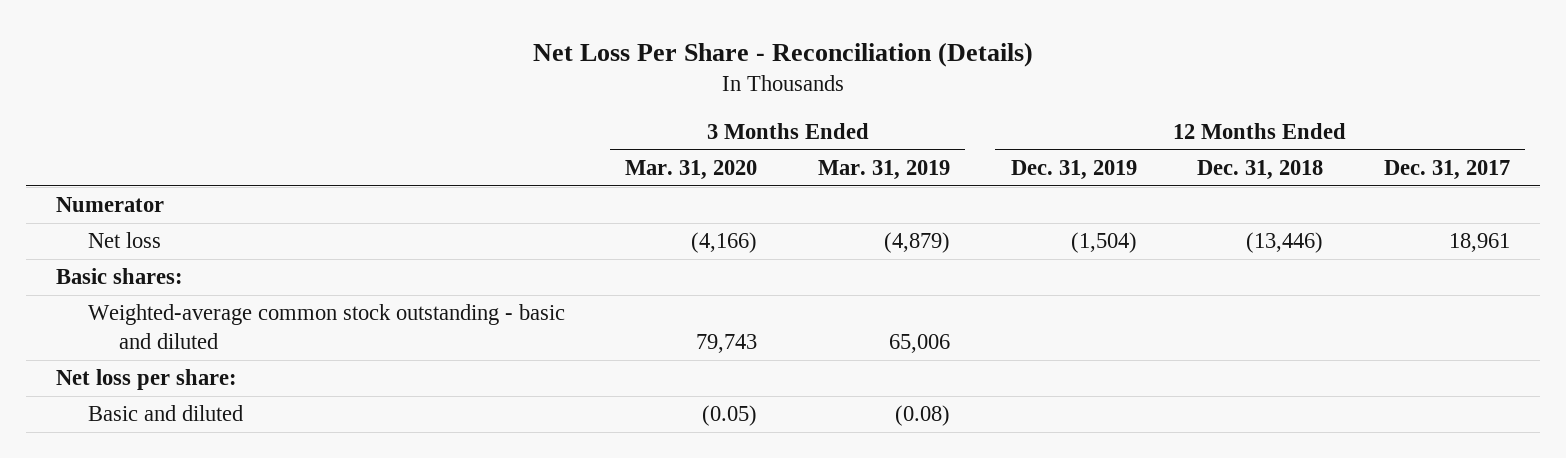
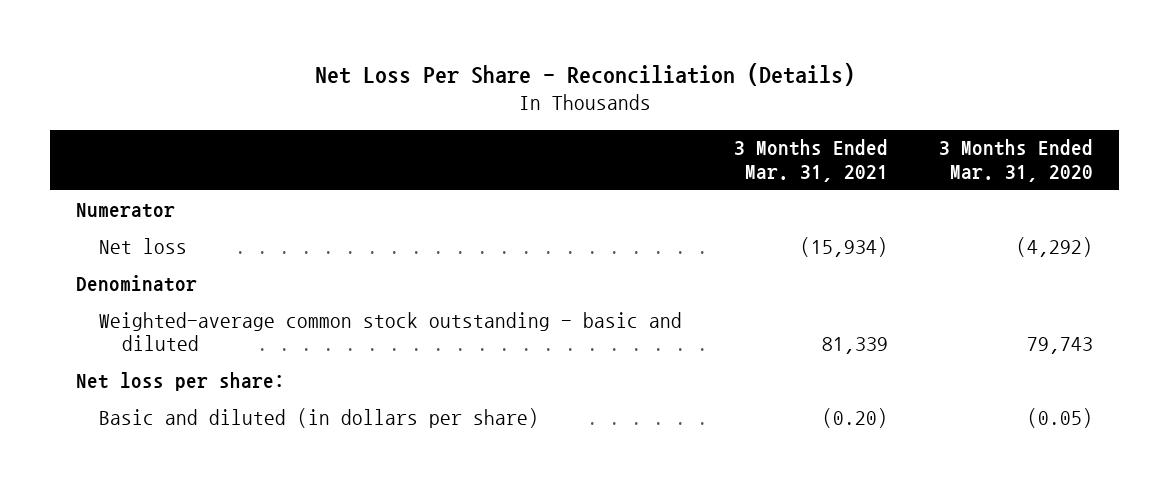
- | 3 Months Ended Mar. 31, 2020 | 3 Months Ended Mar. 31, 2019 | 12 Months Ended Dec. 31, 2019 | 12 Months Ended Dec. 31, 2018 | 12 Months Ended Dec. 31, 2017
+ | 3 Months Ended Mar. 31, 2021 | 3 Months Ended Mar. 31, 2020
- Net loss | (4,166) | (4,879) | (1,504) | (13,446) | 18,961
- Basic shares:
+ Net loss | (15,934) | (4,292)
+ Denominator
- Basic and diluted | (0.05) | (0.08) | | |
+ Basic and diluted (in dollars per share) | (0.20) | (0.05)

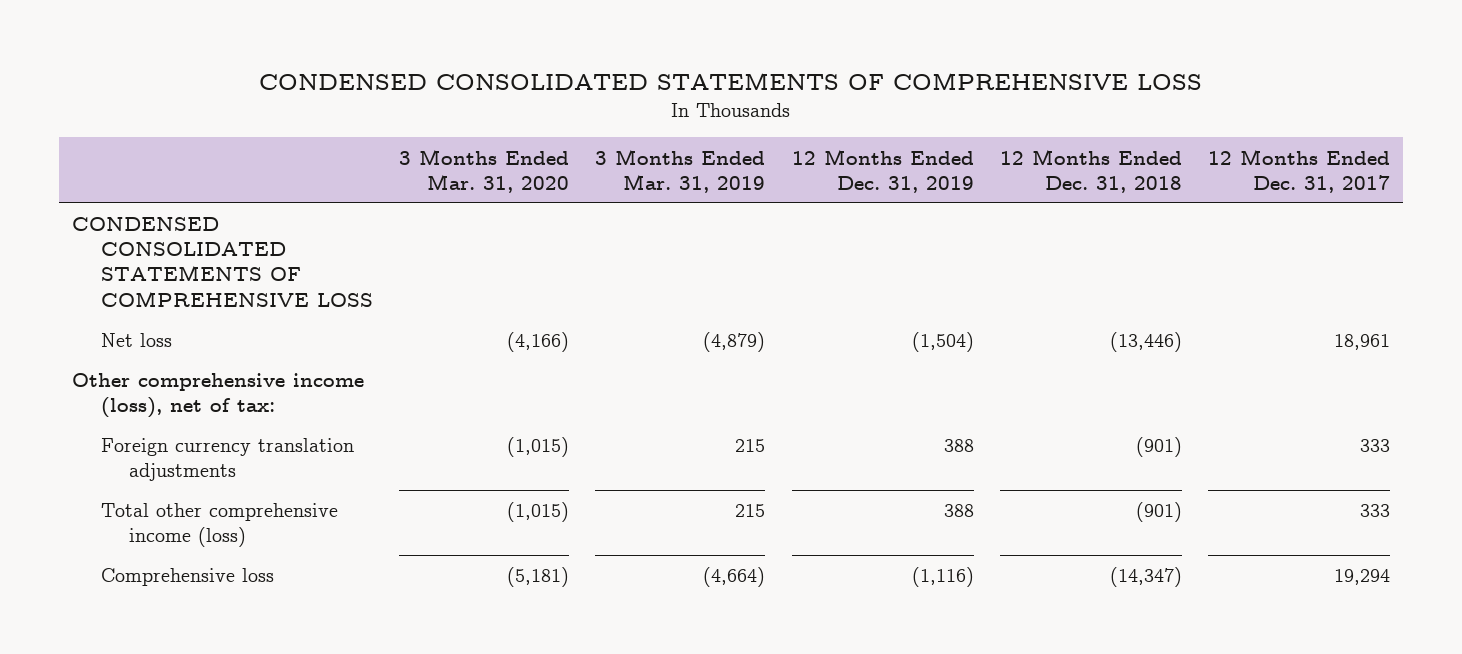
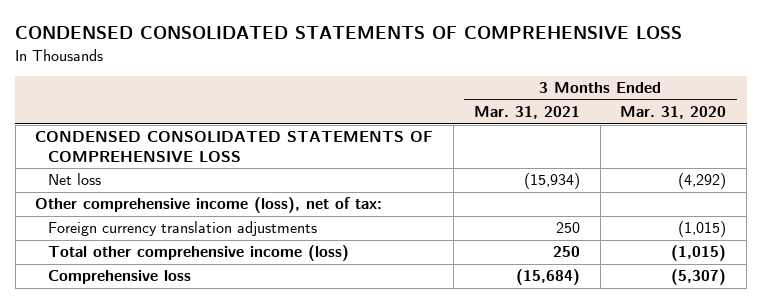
- | 3 Months Ended Mar. 31, 2020 | 3 Months Ended Mar. 31, 2019 | 12 Months Ended Dec. 31, 2019 | 12 Months Ended Dec. 31, 2018 | 12 Months Ended Dec. 31, 2017
+ | 3 Months Ended Mar. 31, 2021 | 3 Months Ended Mar. 31, 2020
- Net loss | (4,166) | (4,879) | (1,504) | (13,446) | 18,961
+ Net loss | (15,934) | (4,292)
- Comprehensive loss | (5,181) | (4,664) | (1,116) | (14,347) | 19,294
+ Comprehensive loss | (15,684) | (5,307)

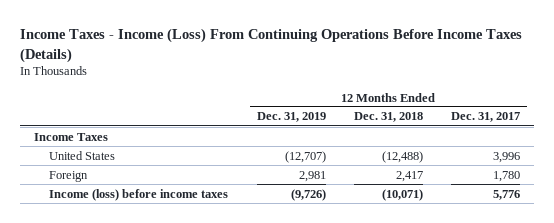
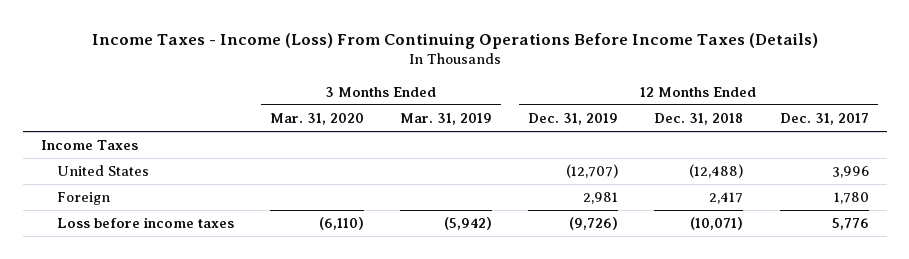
- | 12 Months Ended Dec. 31, 2019 | 12 Months Ended Dec. 31, 2018 | 12 Months Ended Dec. 31, 2017
+ | 3 Months Ended Mar. 31, 2020 | 3 Months Ended Mar. 31, 2019 | 12 Months Ended Dec. 31, 2019 | 12 Months Ended Dec. 31, 2018 | 12 Months Ended Dec. 31, 2017
- Income (loss) before income taxes | (9,726) | (10,071) | 5,776
+ Loss before income taxes | (6,110) | (5,942) | (9,726) | (10,071) | 5,776

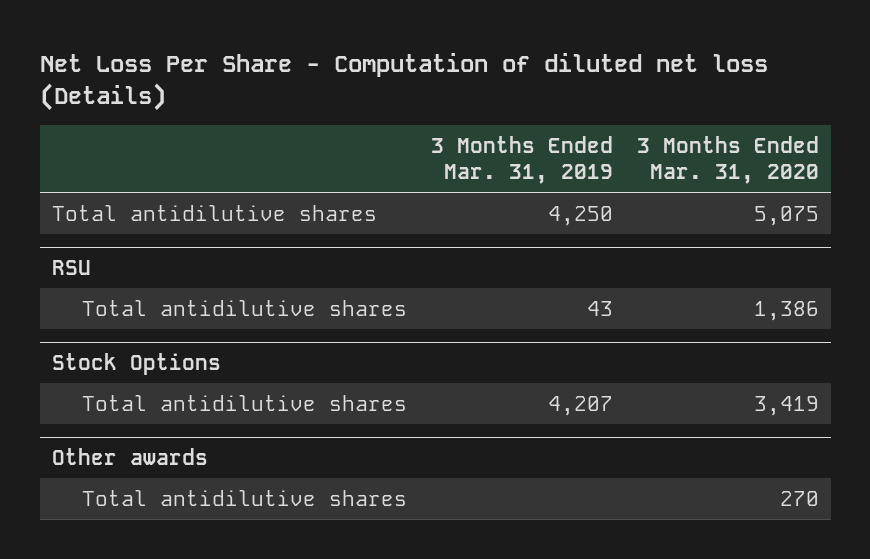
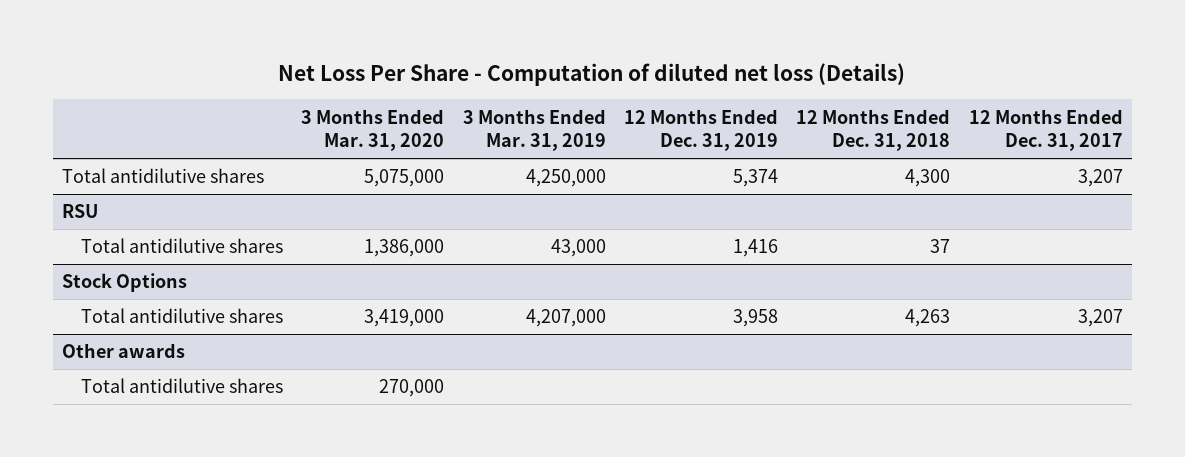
- | 3 Months Ended Mar. 31, 2019 | 3 Months Ended Mar. 31, 2020
+ | 3 Months Ended Mar. 31, 2020 | 3 Months Ended Mar. 31, 2019 | 12 Months Ended Dec. 31, 2019 | 12 Months Ended Dec. 31, 2018 | 12 Months Ended Dec. 31, 2017
- Total antidilutive shares | 4,250 | 5,075
+ Total antidilutive shares | 5,075,000 | 4,250,000 | 5,374 | 4,300 | 3,207
@ RSU
- Total antidilutive shares | 43 | 1,386
+ Total antidilutive shares | 1,386,000 | 43,000 | 1,416 | 37 |
@ Stock Options
- Total antidilutive shares | 4,207 | 3,419
+ Total antidilutive shares | 3,419,000 | 4,207,000 | 3,958 | 4,263 | 3,207
@ Other awards
- Total antidilutive shares | | 270
+ Total antidilutive shares | 270,000 | | | |

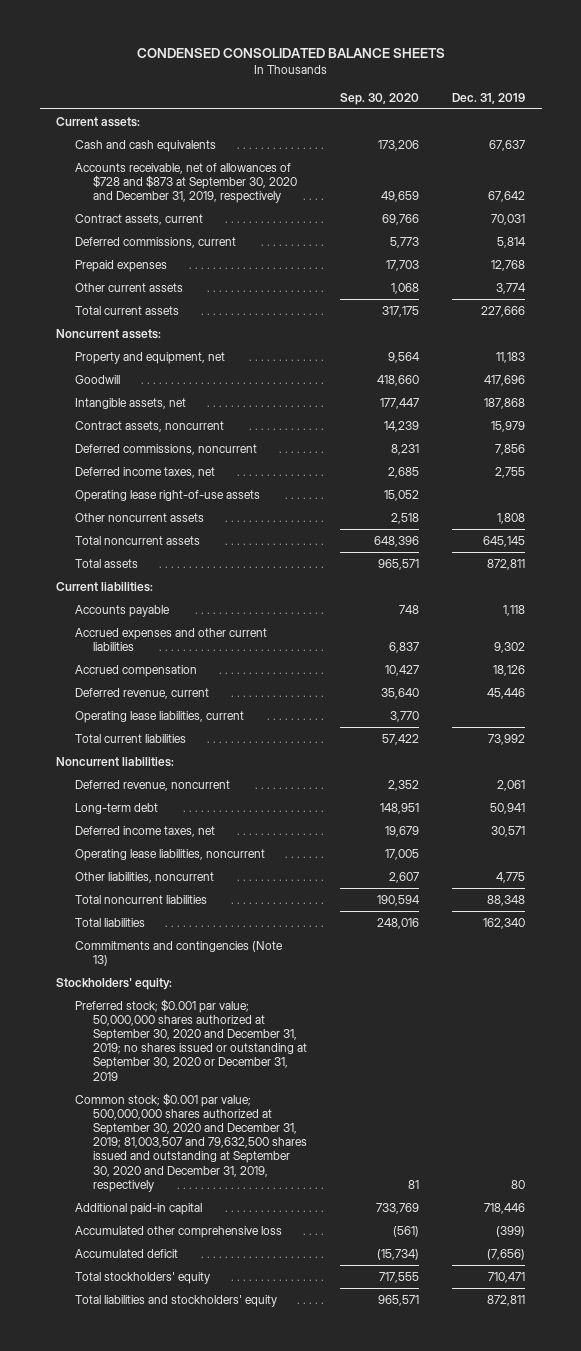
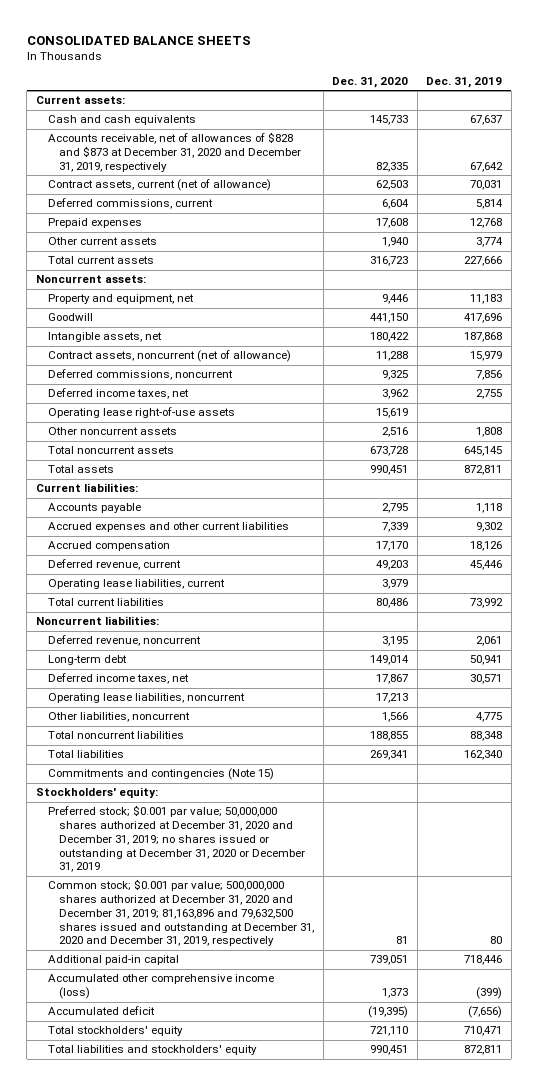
- CONDENSED CONSOLIDATED BALANCE SHEETS
+ CONSOLIDATED BALANCE SHEETS
- | Sep. 30, 2020 | Dec. 31, 2019
+ | Dec. 31, 2020 | Dec. 31, 2019
- Accounts receivable, net of allowances of $728 and $873 at September 30, 2020 and December 31, 2019, respectively | 49,659 | 67,642
- Contract assets, current | 69,766 | 70,031
+ Accounts receivable, net of allowances of $828 and $873 at December 31, 2020 and December 31, 2019, respectively | 82,335 | 67,642
+ Contract assets, current (net of allowance) | 62,503 | 70,031
- Contract assets, noncurrent | 14,239 | 15,979
+ Contract assets, noncurrent (net of allowance) | 11,288 | 15,979
- Commitments and contingencies (Note 13)
+ Commitments and contingencies (Note 15)
- Preferred stock; $0.001 par value; 50,000,000 shares authorized at September 30, 2020 and December 31, 2019; no shares issued or outstanding at September 30, 2020 or December 31, 2019
- Common stock; $0.001 par value; 500,000,000 shares authorized at September 30, 2020 and December 31, 2019; 81,003,507 and 79,632,500 shares issued and outstanding at September 30, 2020 and December 31, 2019, respectively | 81 | 80
+ Preferred stock; $0.001 par value; 50,000,000 shares authorized at December 31, 2020 and December 31, 2019; no shares issued or outstanding at December 31, 2020 or December 31, 2019
+ Common stock; $0.001 par value; 500,000,000 shares authorized at December 31, 2020 and December 31, 2019; 81,163,896 and 79,632,500 shares issued and outstanding at December 31, 2020 and December 31, 2019, respectively | 81 | 80
- Accumulated other comprehensive loss | (561) | (399)
+ Accumulated other comprehensive income (loss) | 1,373 | (399)

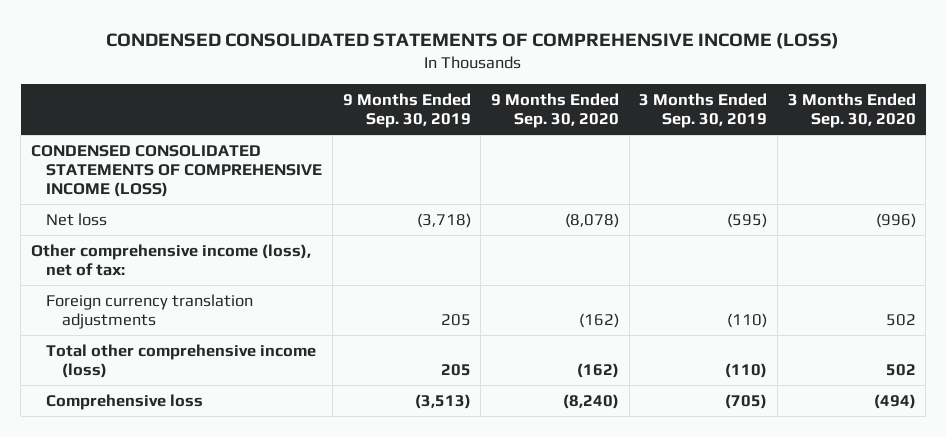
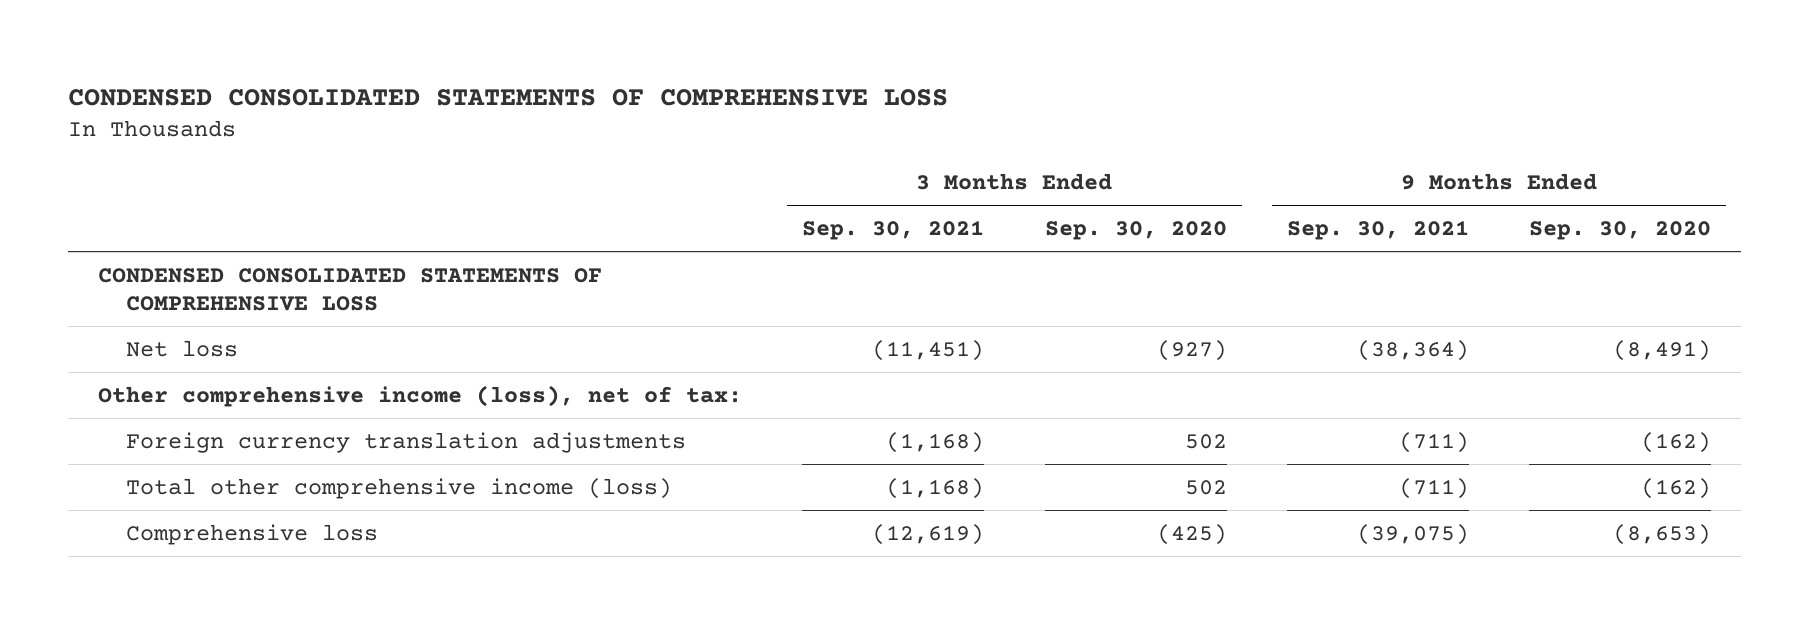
- CONDENSED CONSOLIDATED STATEMENTS OF COMPREHENSIVE INCOME (LOSS)
+ CONDENSED CONSOLIDATED STATEMENTS OF COMPREHENSIVE LOSS
- | 9 Months Ended Sep. 30, 2019 | 9 Months Ended Sep. 30, 2020 | 3 Months Ended Sep. 30, 2019 | 3 Months Ended Sep. 30, 2020
+ | 3 Months Ended Sep. 30, 2021 | 3 Months Ended Sep. 30, 2020 | 9 Months Ended Sep. 30, 2021 | 9 Months Ended Sep. 30, 2020
- CONDENSED CONSOLIDATED STATEMENTS OF COMPREHENSIVE INCOME (LOSS)
- Net loss | (3,718) | (8,078) | (595) | (996)
+ CONDENSED CONSOLIDATED STATEMENTS OF COMPREHENSIVE LOSS
+ Net loss | (11,451) | (927) | (38,364) | (8,491)
- Comprehensive loss | (3,513) | (8,240) | (705) | (494)
+ Comprehensive loss | (12,619) | (425) | (39,075) | (8,653)

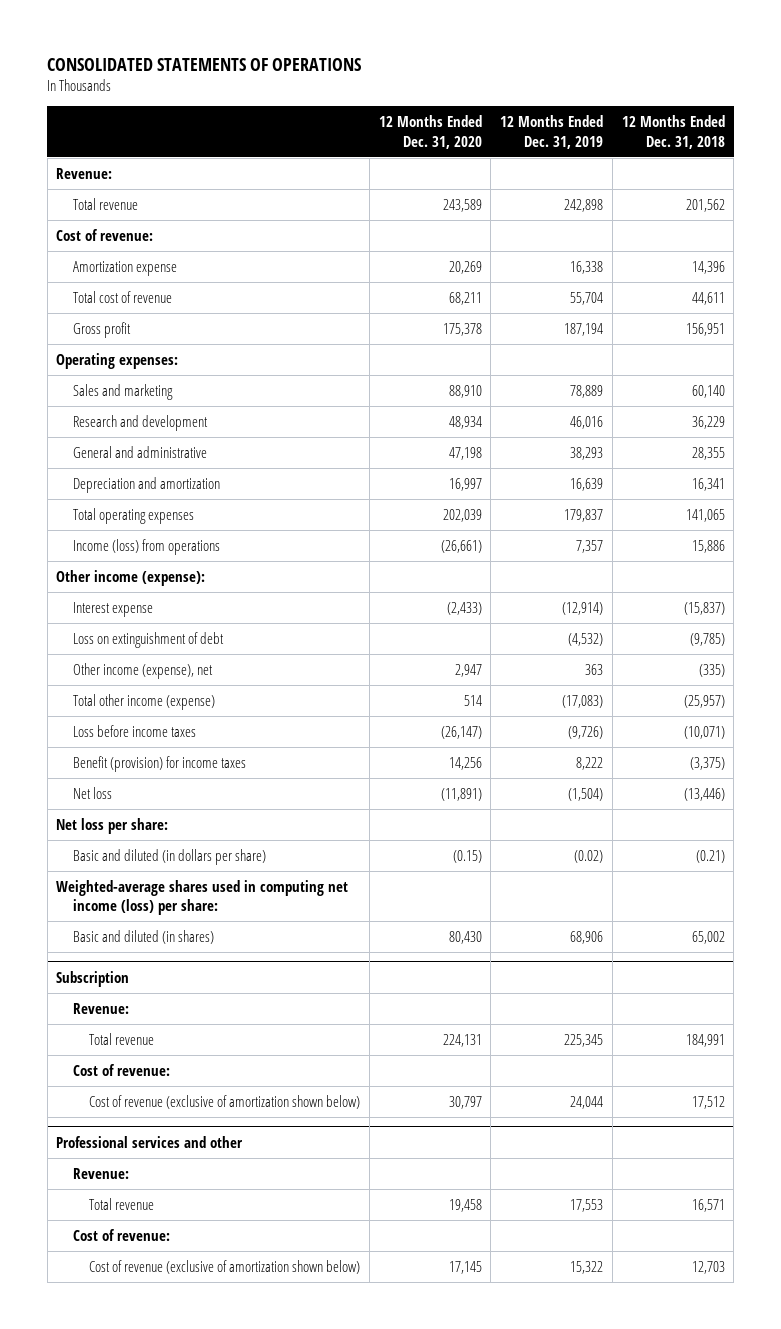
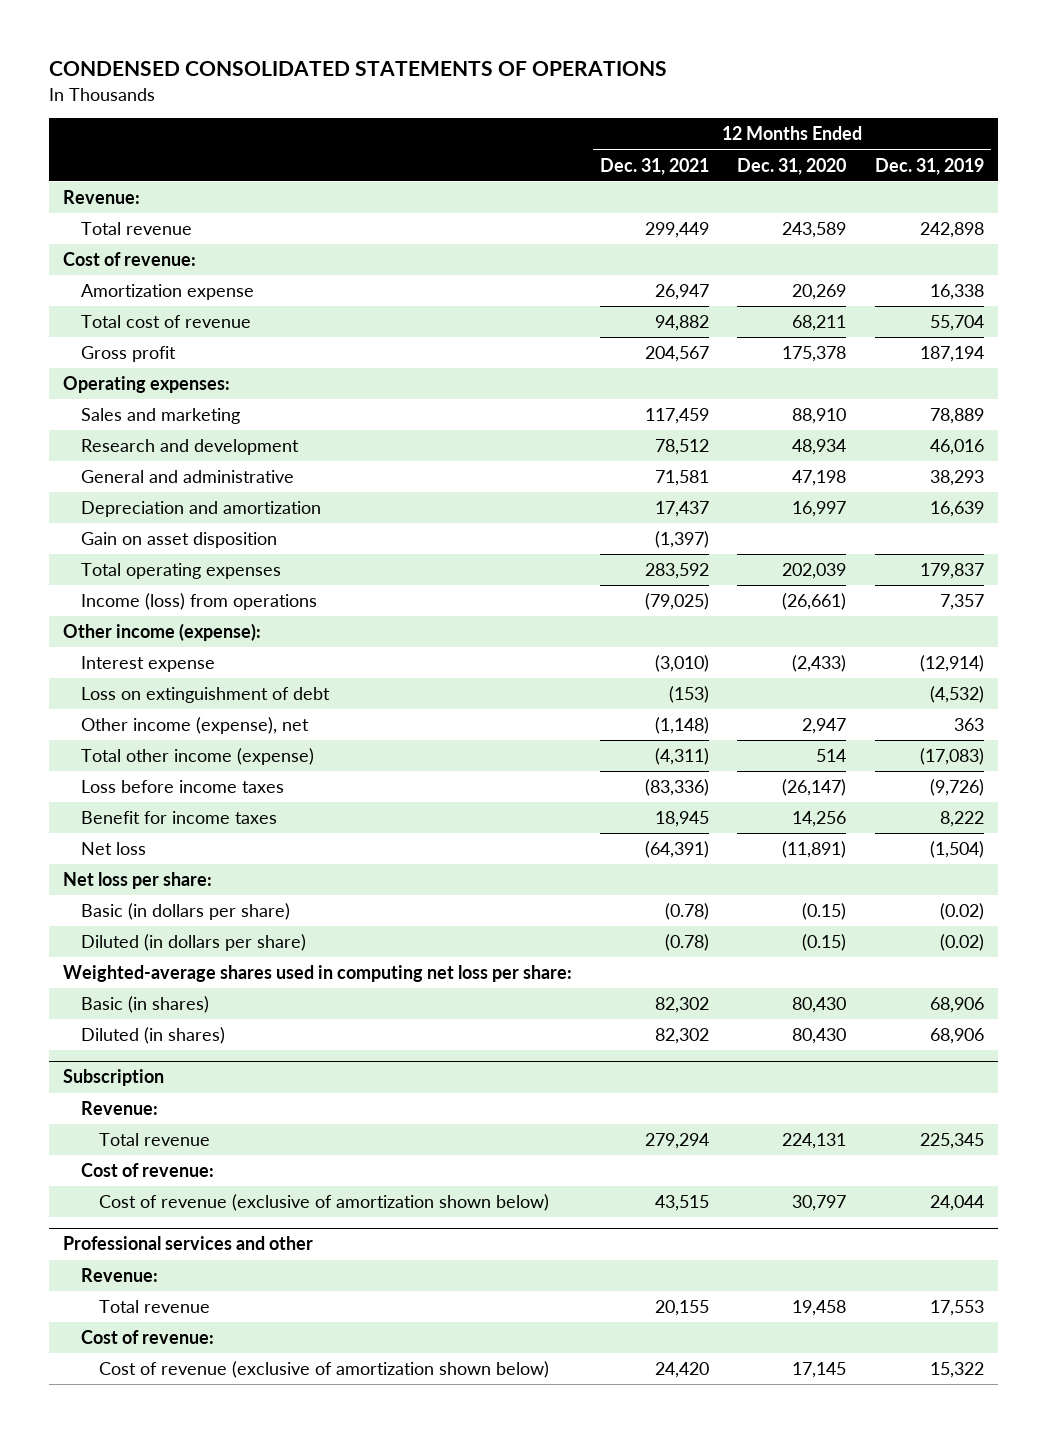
- CONSOLIDATED STATEMENTS OF OPERATIONS
+ CONDENSED CONSOLIDATED STATEMENTS OF OPERATIONS
- | 12 Months Ended Dec. 31, 2020 | 12 Months Ended Dec. 31, 2019 | 12 Months Ended Dec. 31, 2018
+ | 12 Months Ended Dec. 31, 2021 | 12 Months Ended Dec. 31, 2020 | 12 Months Ended Dec. 31, 2019
+ Gain on asset disposition | (1,397) | |
- Benefit (provision) for income taxes | 14,256 | 8,222 | (3,375)
+ Benefit for income taxes | 18,945 | 14,256 | 8,222
- Basic and diluted (in dollars per share) | (0.15) | (0.02) | (0.21)
- Weighted-average shares used in computing net income (loss) per share:
- Basic and diluted (in shares) | 80,430 | 68,906 | 65,002
+ Basic (in dollars per share) | (0.78) | (0.15) | (0.02)
+ Diluted (in dollars per share) | (0.78) | (0.15) | (0.02)
+ Weighted-average shares used in computing net loss per share:
+ Basic (in shares) | 82,302 | 80,430 | 68,906
+ Diluted (in shares) | 82,302 | 80,430 | 68,906

